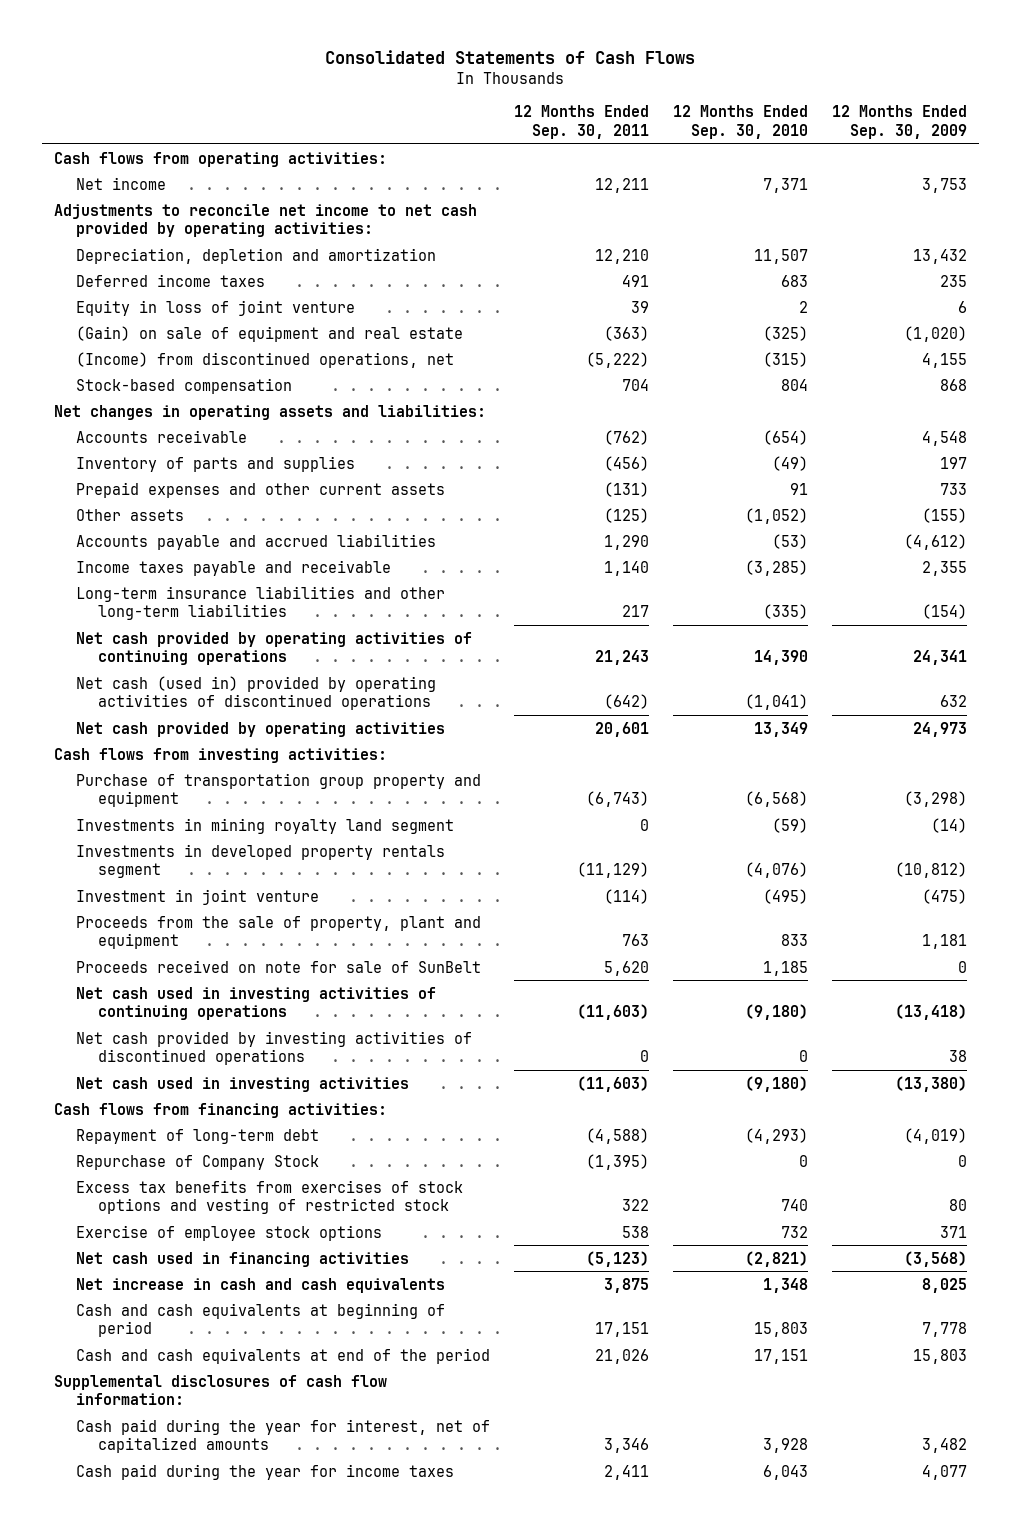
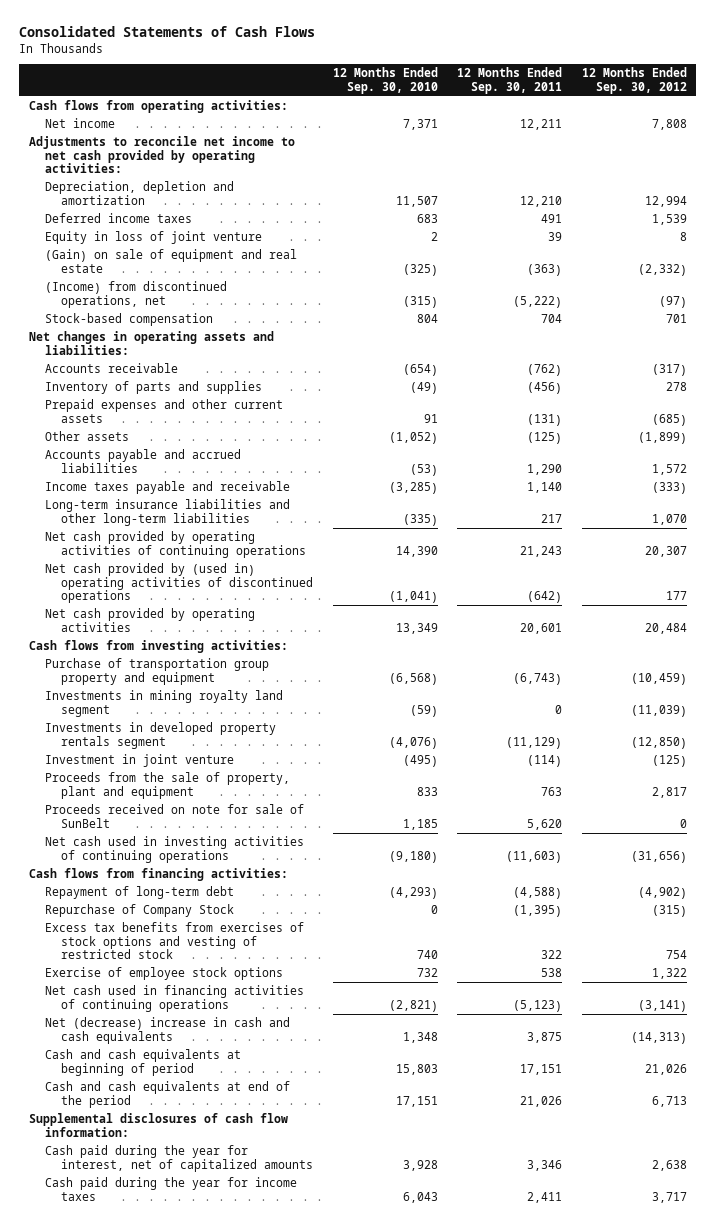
- | 12 Months Ended Sep. 30, 2011 | 12 Months Ended Sep. 30, 2010 | 12 Months Ended Sep. 30, 2009
+ | 12 Months Ended Sep. 30, 2010 | 12 Months Ended Sep. 30, 2011 | 12 Months Ended Sep. 30, 2012
- Net cash (used in) provided by operating activities of discontinued operations | (642) | (1,041) | 632
+ Net cash provided by (used in) operating activities of discontinued operations | (1,041) | (642) | 177
- Net cash provided by investing activities of discontinued operations | 0 | 0 | 38
- Net cash used in investing activities | (11,603) | (9,180) | (13,380)
- Net cash used in financing activities | (5,123) | (2,821) | (3,568)
- Net increase in cash and cash equivalents | 3,875 | 1,348 | 8,025
+ Net cash used in financing activities of continuing operations | (2,821) | (5,123) | (3,141)
+ Net (decrease) increase in cash and cash equivalents | 1,348 | 3,875 | (14,313)

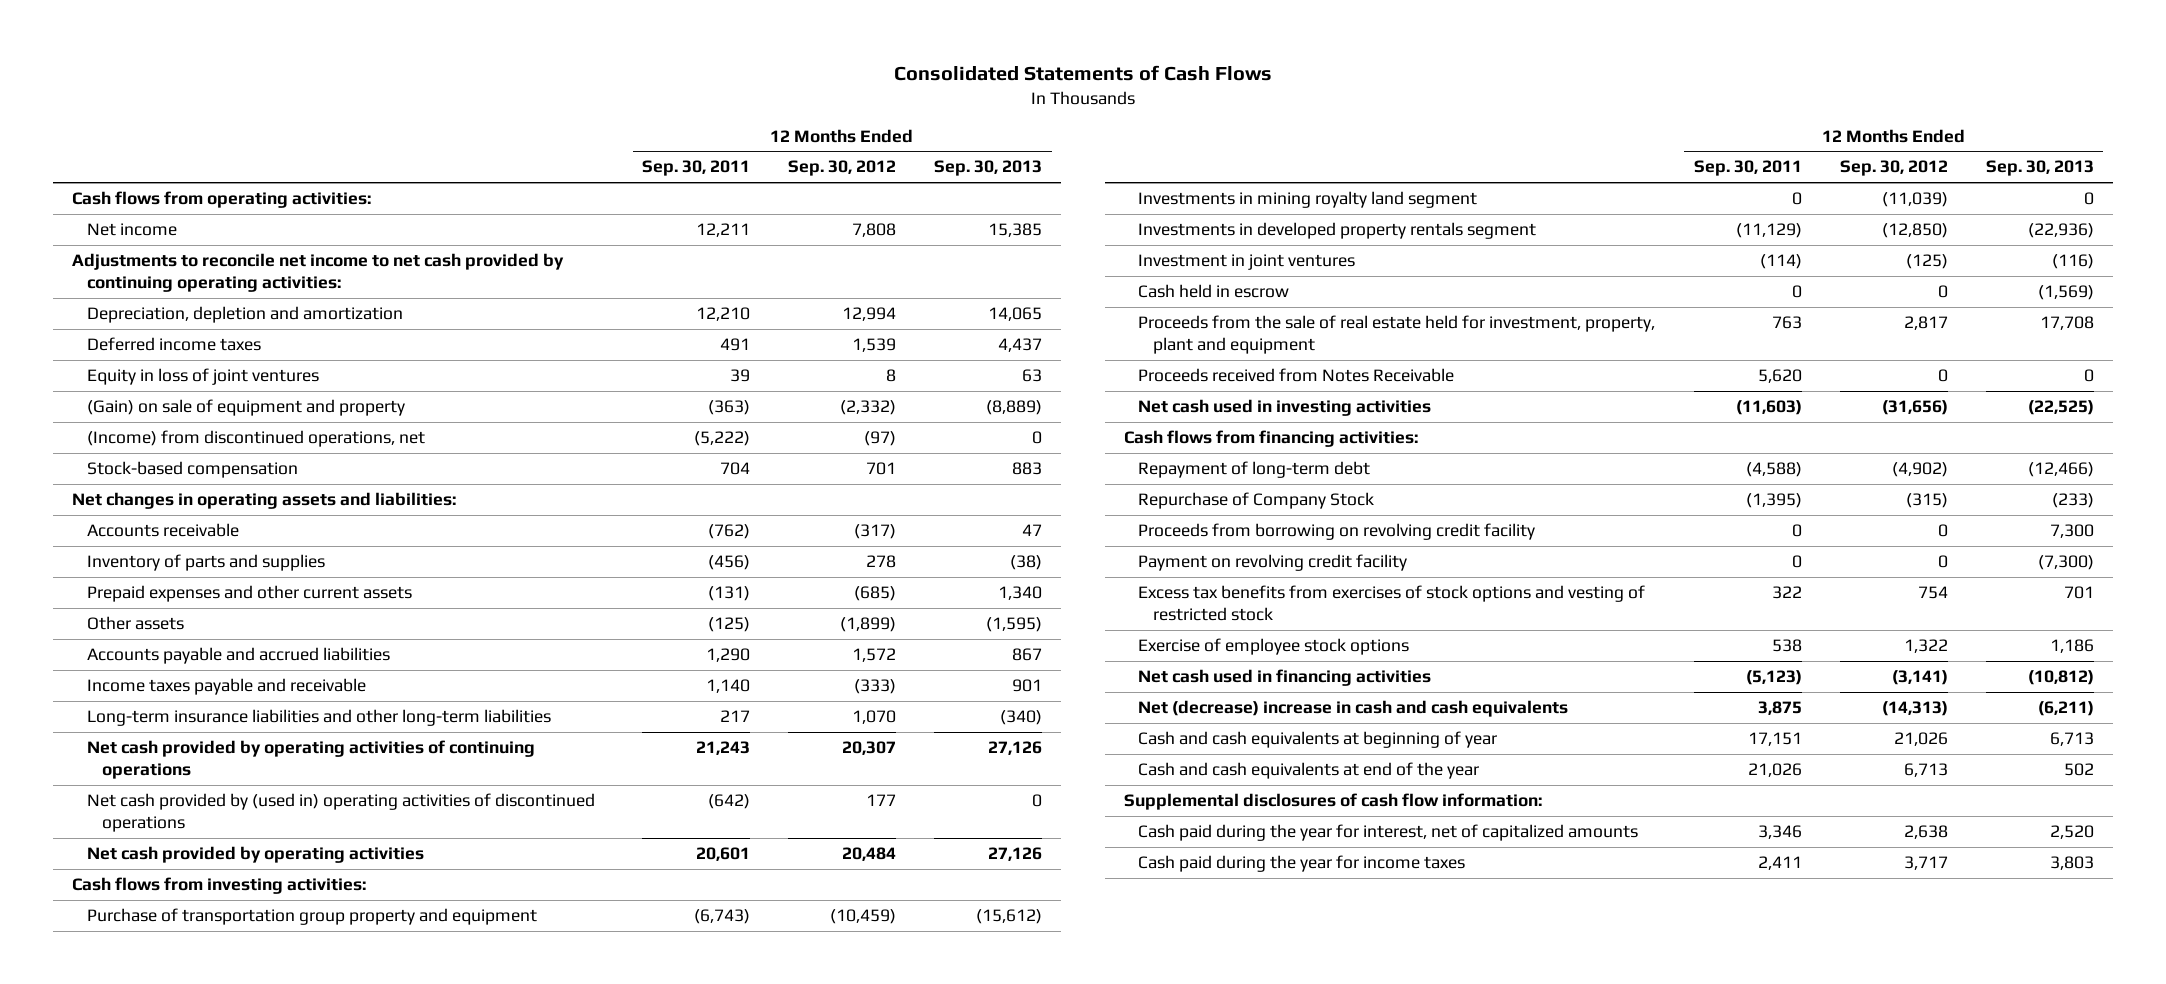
- | 12 Months Ended Sep. 30, 2010 | 12 Months Ended Sep. 30, 2011 | 12 Months Ended Sep. 30, 2012
+ | 12 Months Ended Sep. 30, 2011 | 12 Months Ended Sep. 30, 2012 | 12 Months Ended Sep. 30, 2013
- Adjustments to reconcile net income to net cash provided by operating activities:
+ Adjustments to reconcile net income to net cash provided by continuing operating activities:
- Equity in loss of joint venture | 2 | 39 | 8
- (Gain) on sale of equipment and real estate | (325) | (363) | (2,332)
+ Equity in loss of joint ventures | 39 | 8 | 63
+ (Gain) on sale of equipment and property | (363) | (2,332) | (8,889)
- Investment in joint venture | (495) | (114) | (125)
- Proceeds from the sale of property, plant and equipment | 833 | 763 | 2,817
- Proceeds received on note for sale of SunBelt | 1,185 | 5,620 | 0
- Net cash used in investing activities of continuing operations | (9,180) | (11,603) | (31,656)
+ Investment in joint ventures | (114) | (125) | (116)
+ Cash held in escrow | 0 | 0 | (1,569)
+ Proceeds from the sale of real estate held for investment, property, plant and equipment | 763 | 2,817 | 17,708
+ Proceeds received from Notes Receivable | 5,620 | 0 | 0
+ Net cash used in investing activities | (11,603) | (31,656) | (22,525)
+ Proceeds from borrowing on revolving credit facility | 0 | 0 | 7,300
+ Payment on revolving credit facility | 0 | 0 | (7,300)
- Net cash used in financing activities of continuing operations | (2,821) | (5,123) | (3,141)
+ Net cash used in financing activities | (5,123) | (3,141) | (10,812)
- Cash and cash equivalents at beginning of period | 15,803 | 17,151 | 21,026
- Cash and cash equivalents at end of the period | 17,151 | 21,026 | 6,713
+ Cash and cash equivalents at beginning of year | 17,151 | 21,026 | 6,713
+ Cash and cash equivalents at end of the year | 21,026 | 6,713 | 502

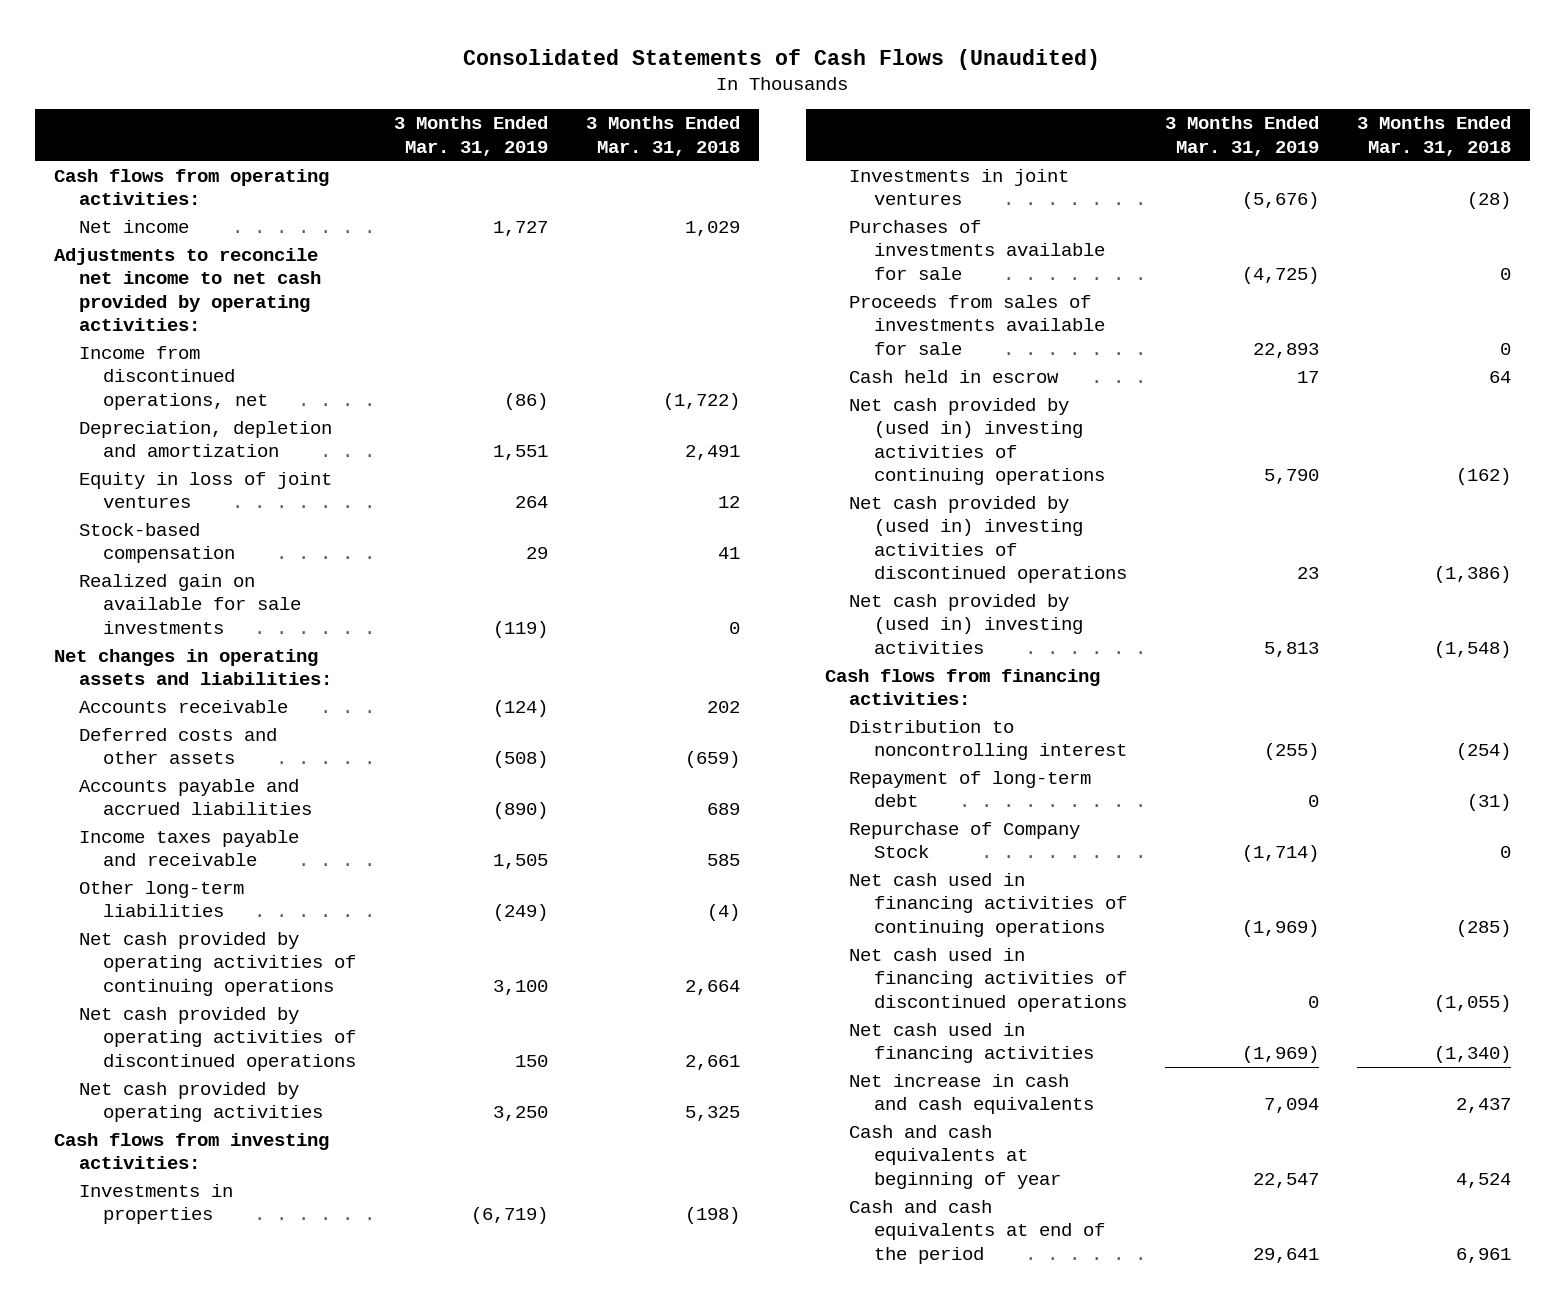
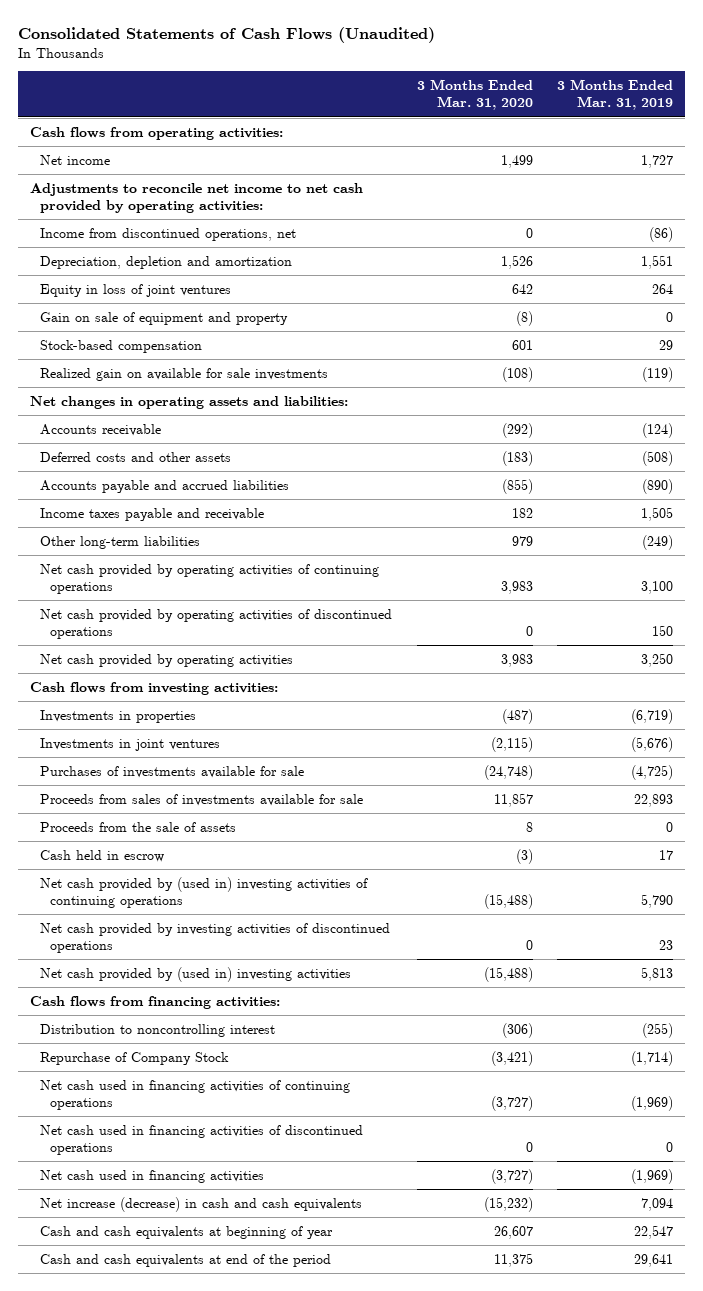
- | 3 Months Ended Mar. 31, 2019 | 3 Months Ended Mar. 31, 2018
+ | 3 Months Ended Mar. 31, 2020 | 3 Months Ended Mar. 31, 2019
+ Gain on sale of equipment and property | (8) | 0
+ Proceeds from the sale of assets | 8 | 0
- Net cash provided by (used in) investing activities of discontinued operations | 23 | (1,386)
+ Net cash provided by investing activities of discontinued operations | 0 | 23
- Repayment of long-term debt | 0 | (31)
- Net increase in cash and cash equivalents | 7,094 | 2,437
+ Net increase (decrease) in cash and cash equivalents | (15,232) | 7,094

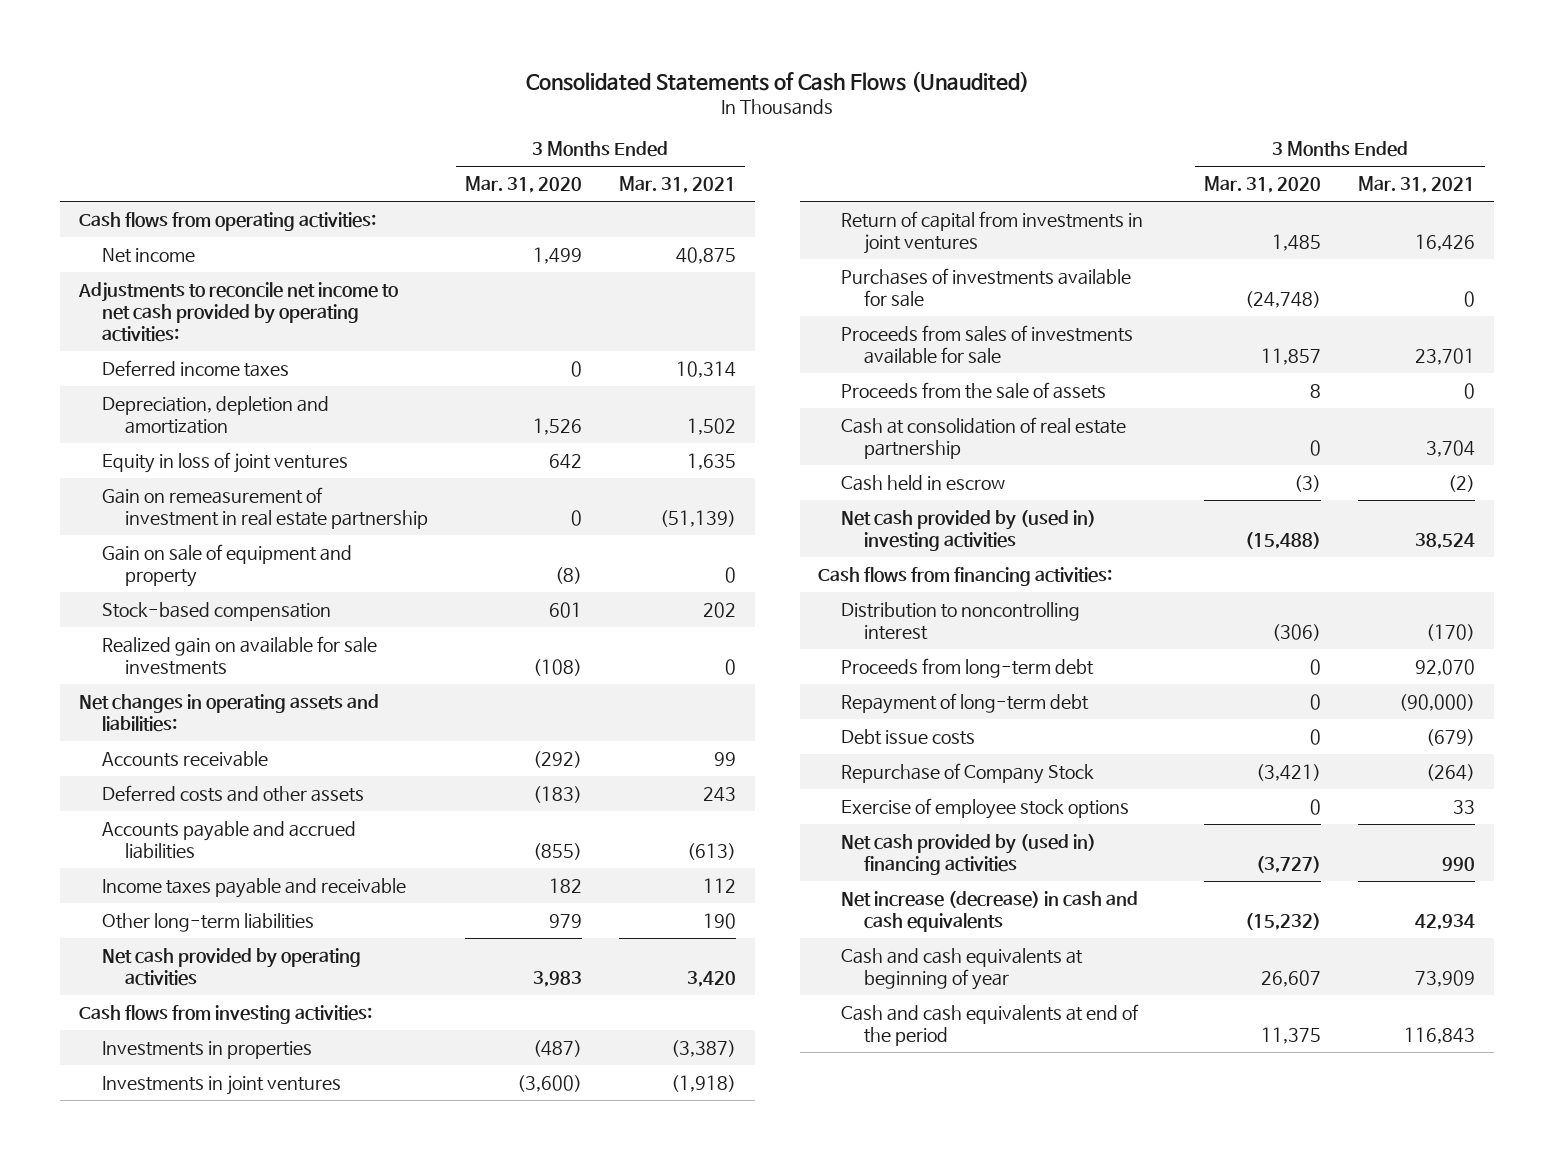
- | 3 Months Ended Mar. 31, 2020 | 3 Months Ended Mar. 31, 2019
+ | 3 Months Ended Mar. 31, 2020 | 3 Months Ended Mar. 31, 2021
- Income from discontinued operations, net | 0 | (86)
+ Deferred income taxes | 0 | 10,314
+ Gain on remeasurement of investment in real estate partnership | 0 | (51,139)
- Net cash provided by operating activities of continuing operations | 3,983 | 3,100
- Net cash provided by operating activities of discontinued operations | 0 | 150
- Investments in joint ventures | (2,115) | (5,676)
+ Investments in joint ventures | (3,600) | (1,918)
+ Return of capital from investments in joint ventures | 1,485 | 16,426
+ Cash at consolidation of real estate partnership | 0 | 3,704
- Net cash provided by (used in) investing activities of continuing operations | (15,488) | 5,790
- Net cash provided by investing activities of discontinued operations | 0 | 23
+ Proceeds from long-term debt | 0 | 92,070
+ Repayment of long-term debt | 0 | (90,000)
+ Debt issue costs | 0 | (679)
- Net cash used in financing activities of continuing operations | (3,727) | (1,969)
- Net cash used in financing activities of discontinued operations | 0 | 0
- Net cash used in financing activities | (3,727) | (1,969)
+ Exercise of employee stock options | 0 | 33
+ Net cash provided by (used in) financing activities | (3,727) | 990

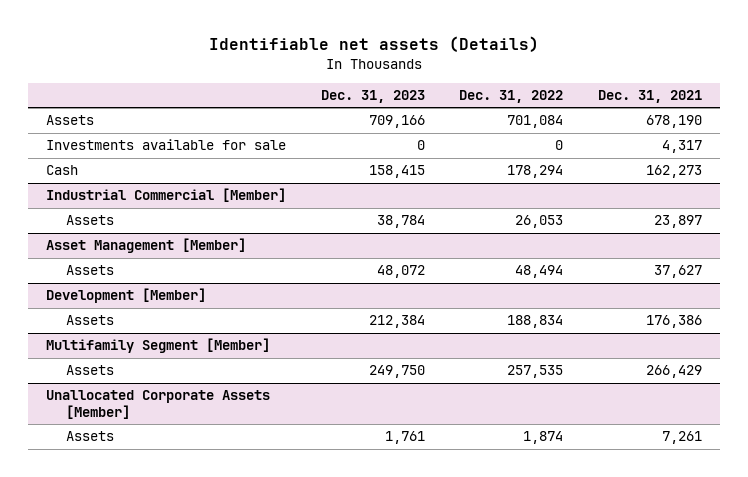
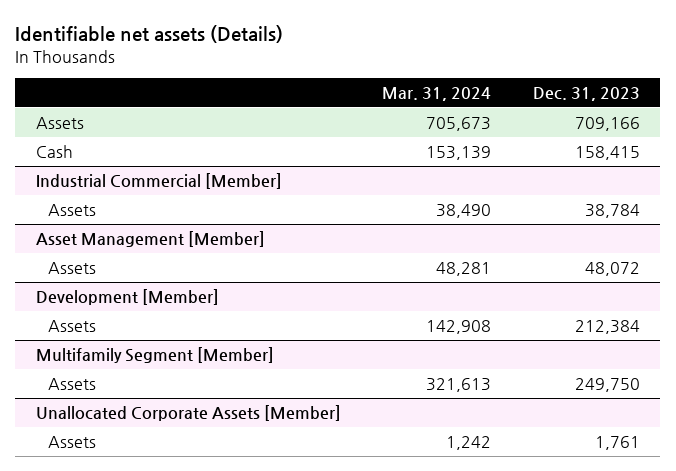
- | Dec. 31, 2023 | Dec. 31, 2022 | Dec. 31, 2021
+ | Mar. 31, 2024 | Dec. 31, 2023
- Investments available for sale | 0 | 0 | 4,317

